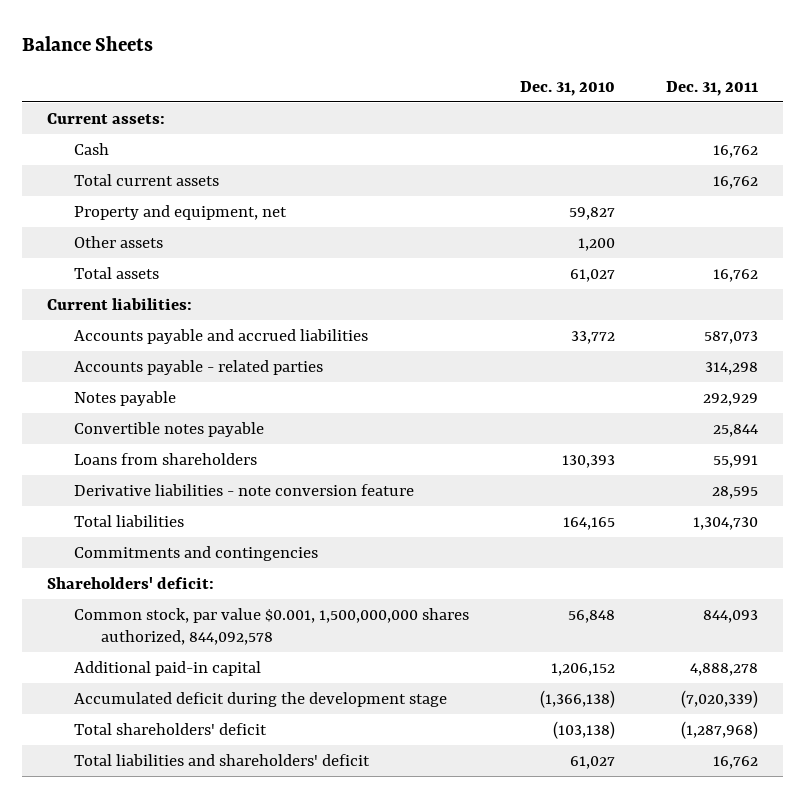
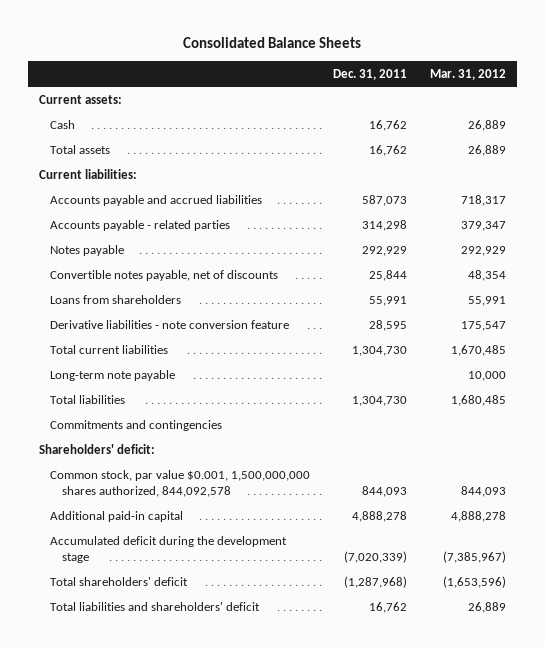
- Balance Sheets
+ Consolidated Balance Sheets
- | Dec. 31, 2010 | Dec. 31, 2011
+ | Dec. 31, 2011 | Mar. 31, 2012
- Total current assets | | 16,762
- Property and equipment, net | 59,827 |
- Other assets | 1,200 |
- Convertible notes payable | | 25,844
+ Convertible notes payable, net of discounts | 25,844 | 48,354
+ Total current liabilities | 1,304,730 | 1,670,485
+ Long-term note payable | | 10,000

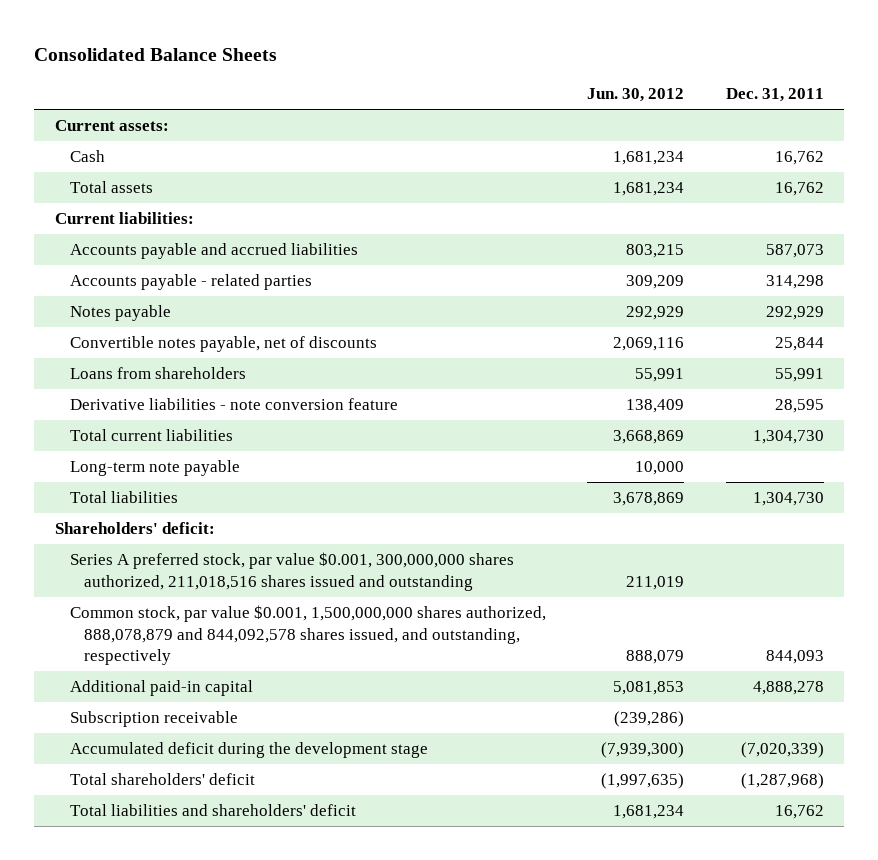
- | Dec. 31, 2011 | Mar. 31, 2012
+ | Jun. 30, 2012 | Dec. 31, 2011
- Commitments and contingencies
- Common stock, par value $0.001, 1,500,000,000 shares authorized, 844,092,578 | 844,093 | 844,093
+ Series A preferred stock, par value $0.001, 300,000,000 shares authorized, 211,018,516 shares issued and outstanding | 211,019 |
+ Common stock, par value $0.001, 1,500,000,000 shares authorized, 888,078,879 and 844,092,578 shares issued, and outstanding, respectively | 888,079 | 844,093
+ Subscription receivable | (239,286) |

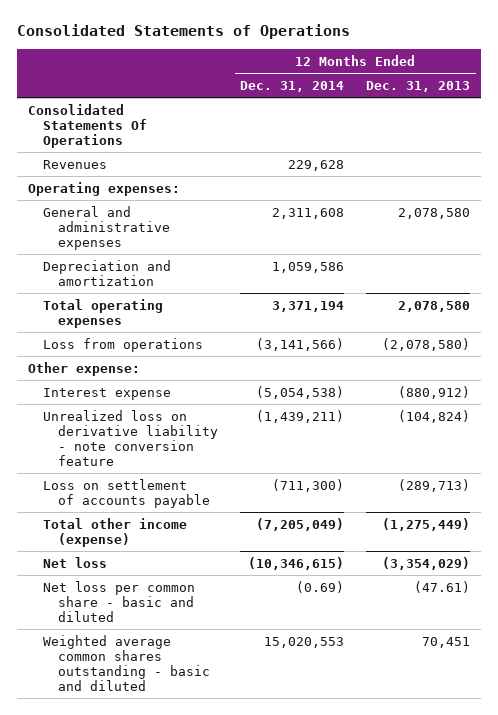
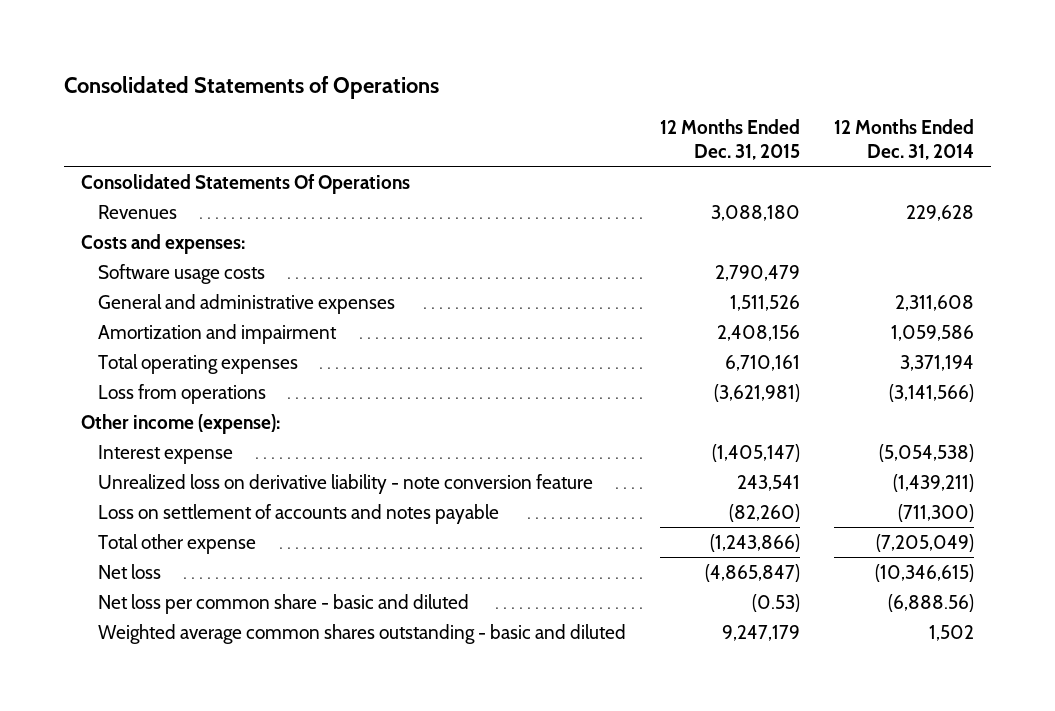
- | 12 Months Ended Dec. 31, 2014 | 12 Months Ended Dec. 31, 2013
+ | 12 Months Ended Dec. 31, 2015 | 12 Months Ended Dec. 31, 2014
- Operating expenses:
+ Costs and expenses:
+ Software usage costs | 2,790,479 |
- Depreciation and amortization | 1,059,586 |
+ Amortization and impairment | 2,408,156 | 1,059,586
- Other expense:
+ Other income (expense):
- Loss on settlement of accounts payable | (711,300) | (289,713)
- Total other income (expense) | (7,205,049) | (1,275,449)
+ Loss on settlement of accounts and notes payable | (82,260) | (711,300)
+ Total other expense | (1,243,866) | (7,205,049)
- Net loss per common share - basic and diluted | (0.69) | (47.61)
- Weighted average common shares outstanding - basic and diluted | 15,020,553 | 70,451
+ Net loss per common share - basic and diluted | (0.53) | (6,888.56)
+ Weighted average common shares outstanding - basic and diluted | 9,247,179 | 1,502

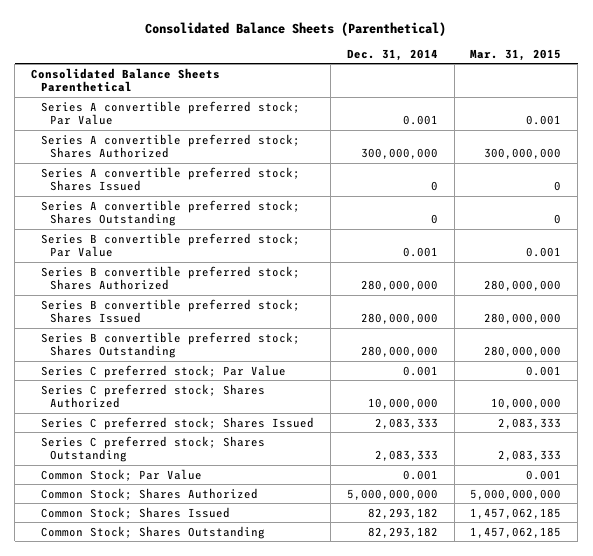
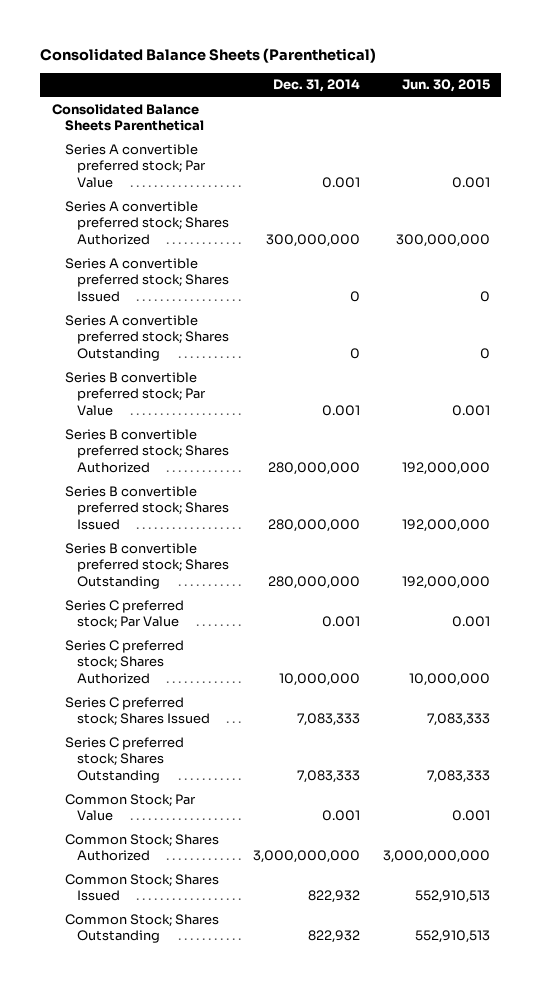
- | Dec. 31, 2014 | Mar. 31, 2015
+ | Dec. 31, 2014 | Jun. 30, 2015
- Series C preferred stock; Shares Issued | 2,083,333 | 2,083,333
- Series C preferred stock; Shares Outstanding | 2,083,333 | 2,083,333
+ Series C preferred stock; Shares Issued | 7,083,333 | 7,083,333
+ Series C preferred stock; Shares Outstanding | 7,083,333 | 7,083,333
- Common Stock; Shares Authorized | 5,000,000,000 | 5,000,000,000
- Common Stock; Shares Issued | 82,293,182 | 1,457,062,185
- Common Stock; Shares Outstanding | 82,293,182 | 1,457,062,185
+ Common Stock; Shares Authorized | 3,000,000,000 | 3,000,000,000
+ Common Stock; Shares Issued | 822,932 | 552,910,513
+ Common Stock; Shares Outstanding | 822,932 | 552,910,513

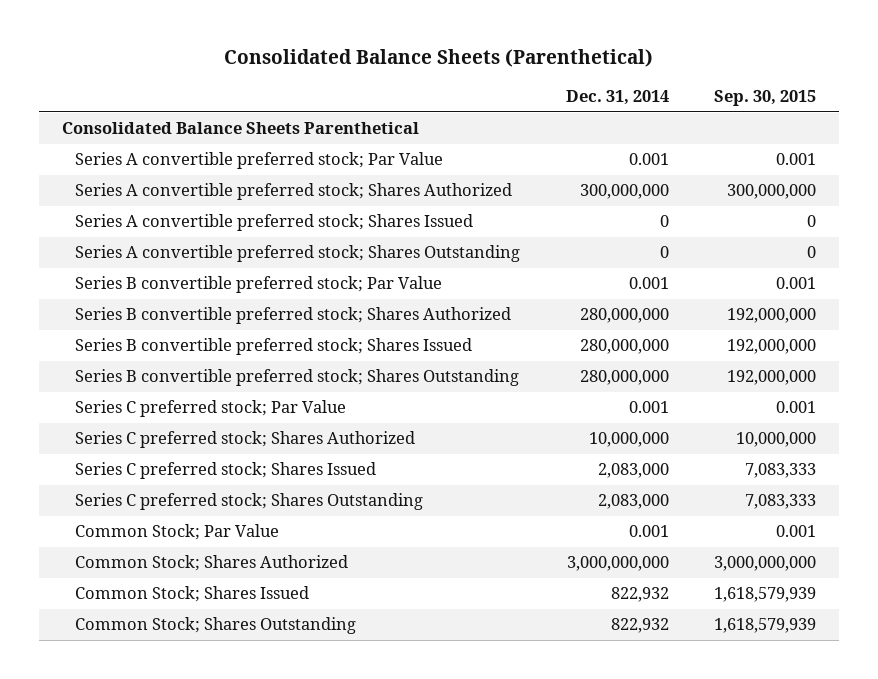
- | Dec. 31, 2014 | Jun. 30, 2015
+ | Dec. 31, 2014 | Sep. 30, 2015
- Series C preferred stock; Shares Issued | 7,083,333 | 7,083,333
- Series C preferred stock; Shares Outstanding | 7,083,333 | 7,083,333
+ Series C preferred stock; Shares Issued | 2,083,000 | 7,083,333
+ Series C preferred stock; Shares Outstanding | 2,083,000 | 7,083,333

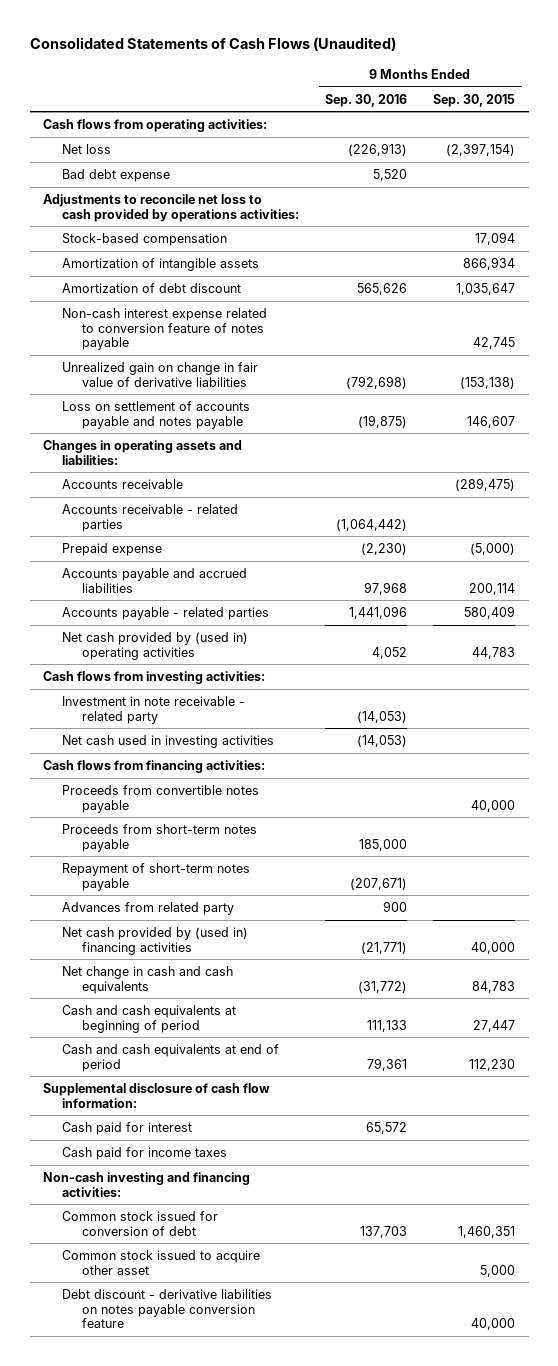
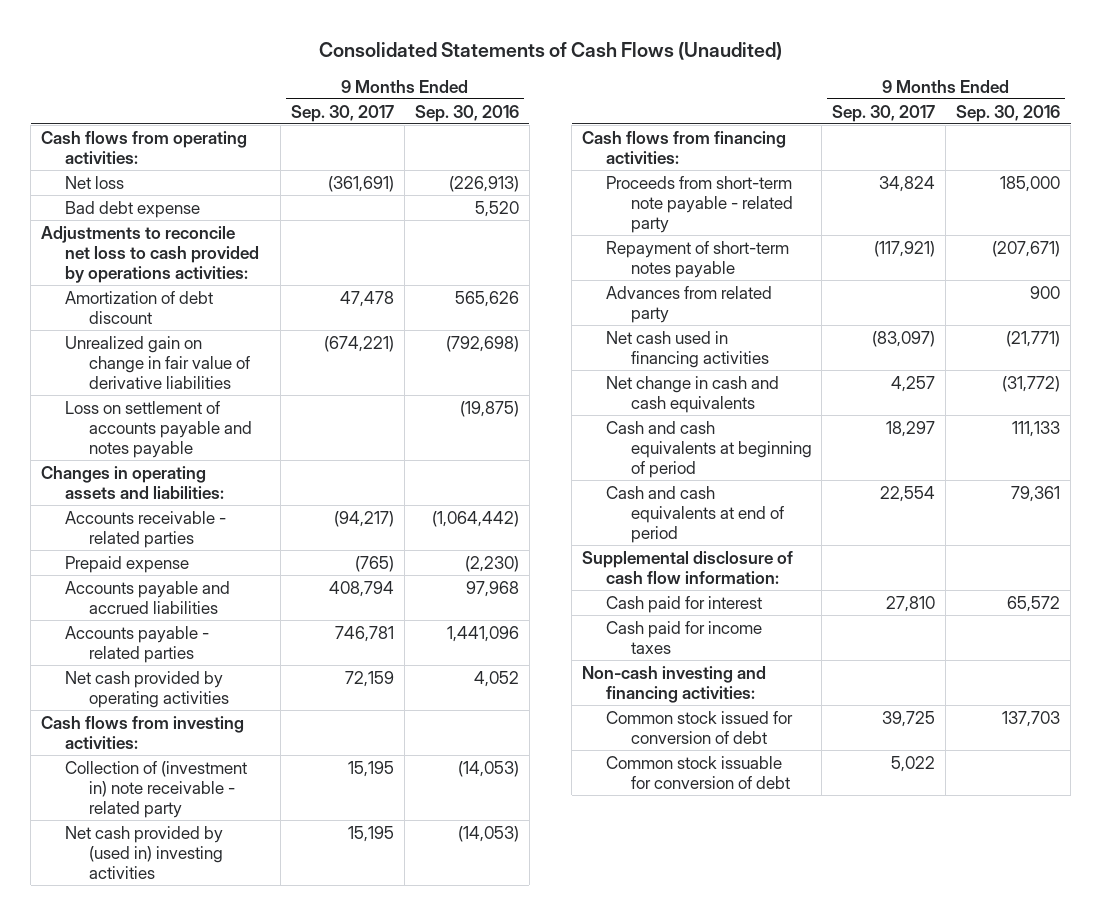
- | 9 Months Ended Sep. 30, 2016 | 9 Months Ended Sep. 30, 2015
+ | 9 Months Ended Sep. 30, 2017 | 9 Months Ended Sep. 30, 2016
- Stock-based compensation | | 17,094
- Amortization of intangible assets | | 866,934
- Non-cash interest expense related to conversion feature of notes payable | | 42,745
- Accounts receivable | | (289,475)
- Net cash provided by (used in) operating activities | 4,052 | 44,783
+ Net cash provided by operating activities | 72,159 | 4,052
- Investment in note receivable - related party | (14,053) |
- Net cash used in investing activities | (14,053) |
+ Collection of (investment in) note receivable - related party | 15,195 | (14,053)
+ Net cash provided by (used in) investing activities | 15,195 | (14,053)
- Proceeds from convertible notes payable | | 40,000
- Proceeds from short-term notes payable | 185,000 |
+ Proceeds from short-term note payable - related party | 34,824 | 185,000
- Net cash provided by (used in) financing activities | (21,771) | 40,000
+ Net cash used in financing activities | (83,097) | (21,771)
- Common stock issued to acquire other asset | | 5,000
- Debt discount - derivative liabilities on notes payable conversion feature | | 40,000
+ Common stock issuable for conversion of debt | 5,022 |

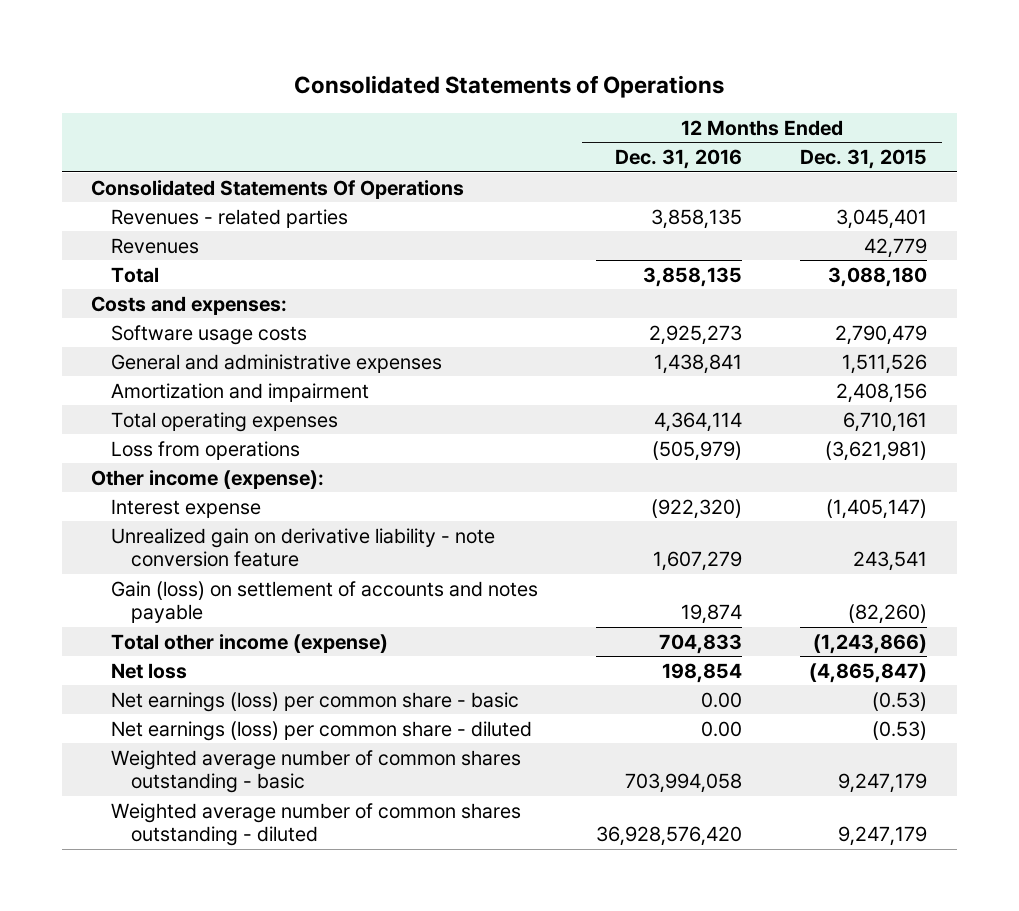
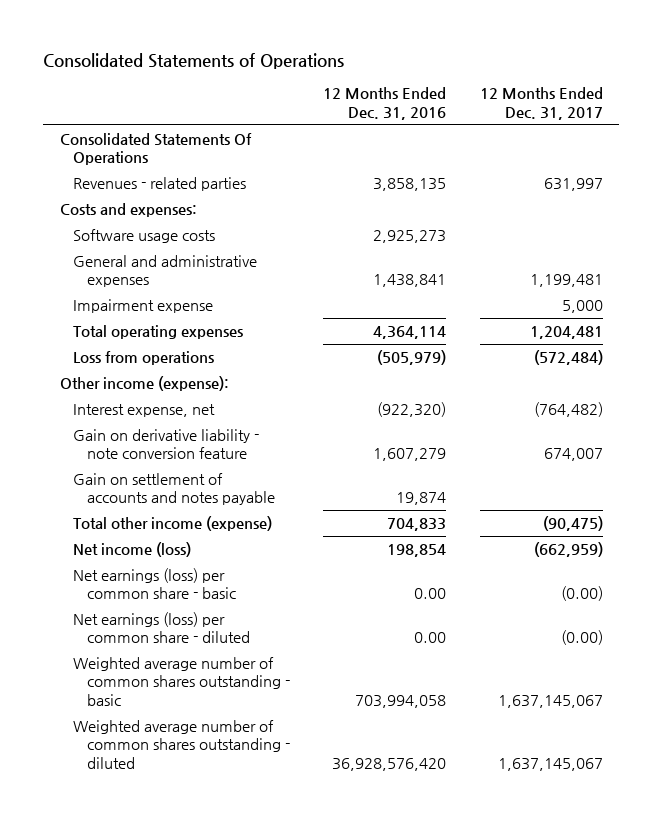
- | 12 Months Ended Dec. 31, 2016 | 12 Months Ended Dec. 31, 2015
+ | 12 Months Ended Dec. 31, 2016 | 12 Months Ended Dec. 31, 2017
- Revenues | | 42,779
- Total | 3,858,135 | 3,088,180
- Amortization and impairment | | 2,408,156
+ Impairment expense | | 5,000
- Interest expense | (922,320) | (1,405,147)
- Unrealized gain on derivative liability - note conversion feature | 1,607,279 | 243,541
- Gain (loss) on settlement of accounts and notes payable | 19,874 | (82,260)
+ Interest expense, net | (922,320) | (764,482)
+ Gain on derivative liability - note conversion feature | 1,607,279 | 674,007
+ Gain on settlement of accounts and notes payable | 19,874 |
- Net loss | 198,854 | (4,865,847)
+ Net income (loss) | 198,854 | (662,959)

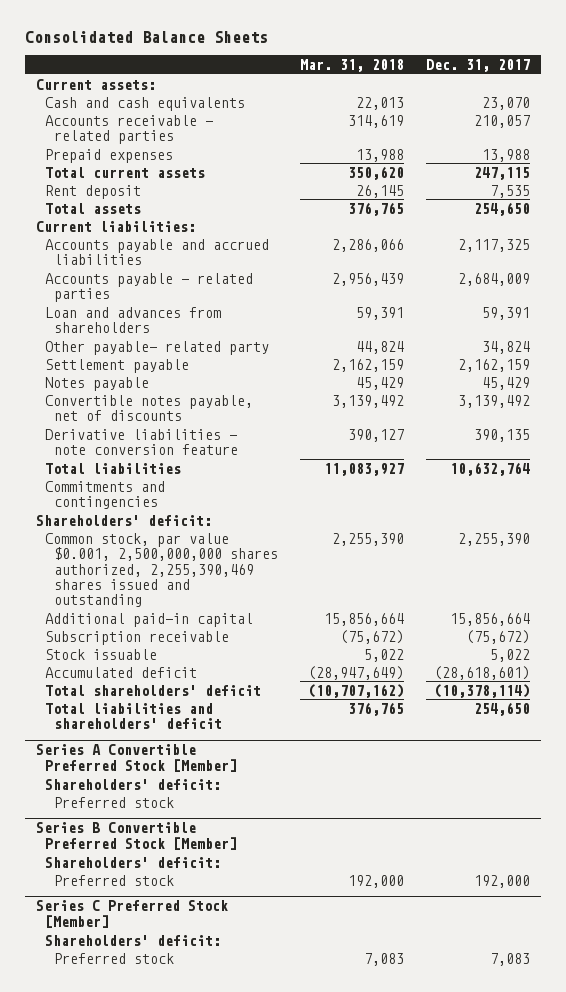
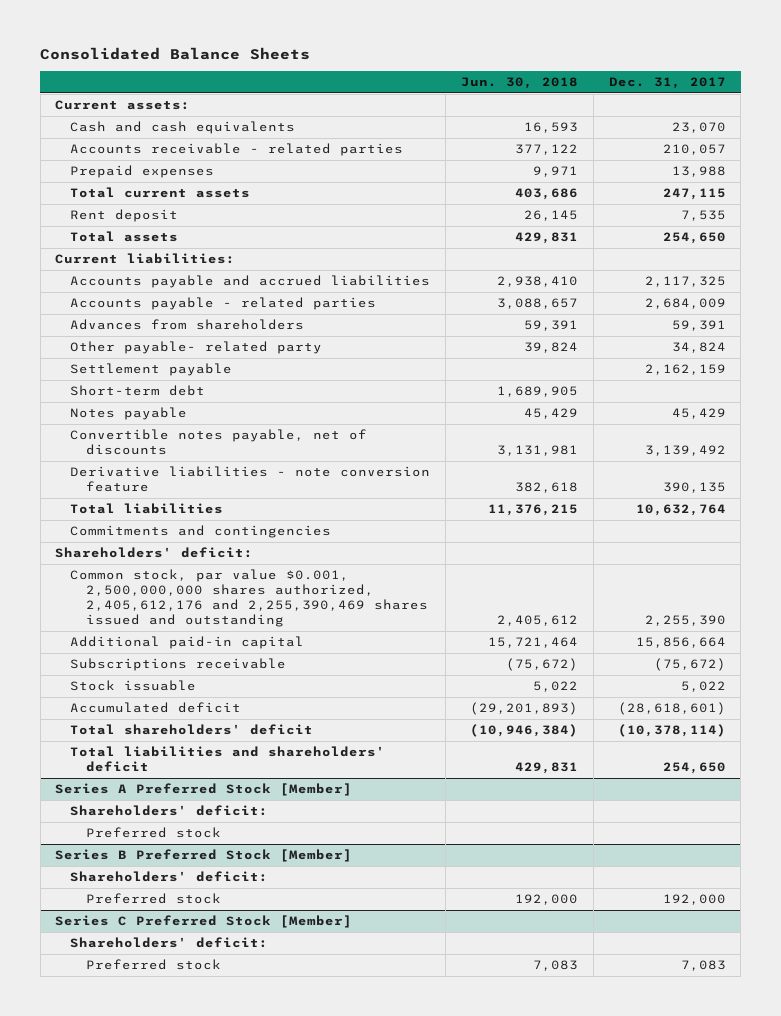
- | Mar. 31, 2018 | Dec. 31, 2017
+ | Jun. 30, 2018 | Dec. 31, 2017
- Loan and advances from shareholders | 59,391 | 59,391
+ Advances from shareholders | 59,391 | 59,391
+ Short-term debt | 1,689,905 |
- Common stock, par value $0.001, 2,500,000,000 shares authorized, 2,255,390,469 shares issued and outstanding | 2,255,390 | 2,255,390
+ Common stock, par value $0.001, 2,500,000,000 shares authorized, 2,405,612,176 and 2,255,390,469 shares issued and outstanding | 2,405,612 | 2,255,390
- Subscription receivable | (75,672) | (75,672)
+ Subscriptions receivable | (75,672) | (75,672)
- Series A Convertible Preferred Stock [Member]
+ Series A Preferred Stock [Member]
- Series B Convertible Preferred Stock [Member]
+ Series B Preferred Stock [Member]

